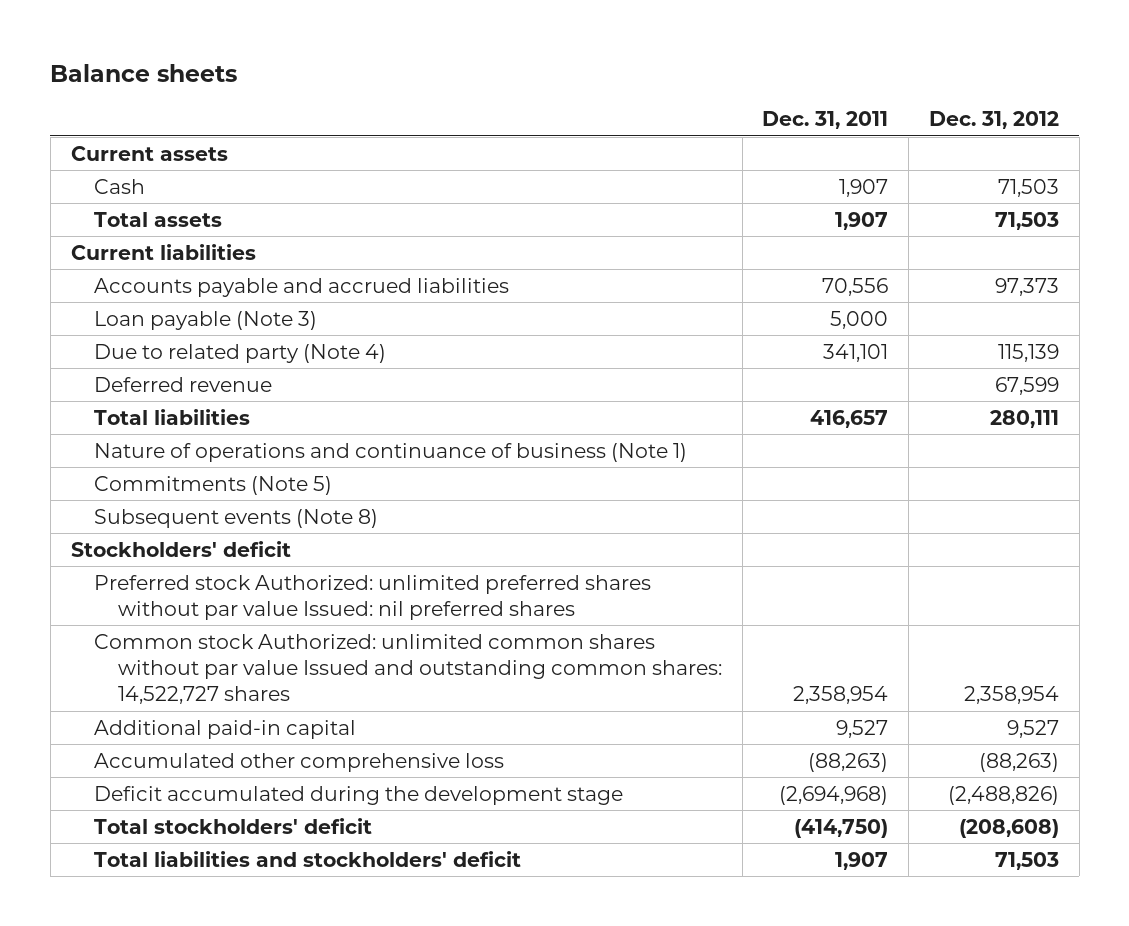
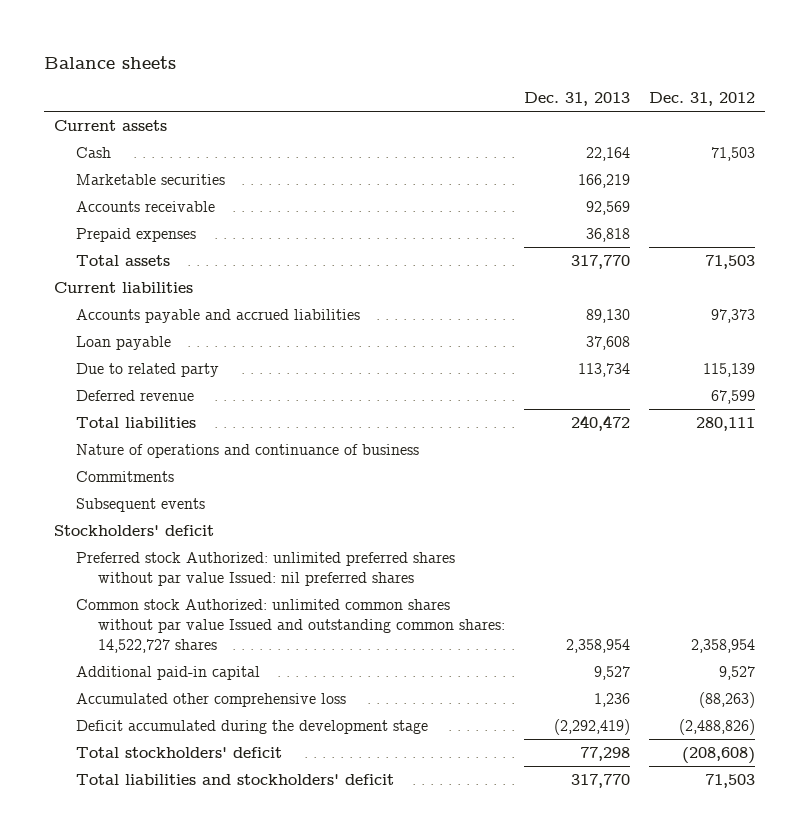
- | Dec. 31, 2011 | Dec. 31, 2012
+ | Dec. 31, 2013 | Dec. 31, 2012
+ Marketable securities | 166,219 |
+ Accounts receivable | 92,569 |
+ Prepaid expenses | 36,818 |
- Loan payable (Note 3) | 5,000 |
- Due to related party (Note 4) | 341,101 | 115,139
+ Loan payable | 37,608 |
+ Due to related party | 113,734 | 115,139
- Nature of operations and continuance of business (Note 1)
- Commitments (Note 5)
- Subsequent events (Note 8)
+ Nature of operations and continuance of business
+ Commitments
+ Subsequent events

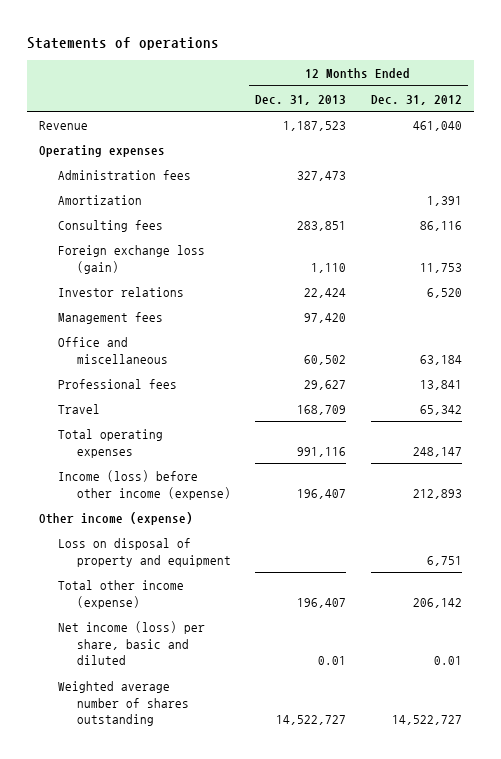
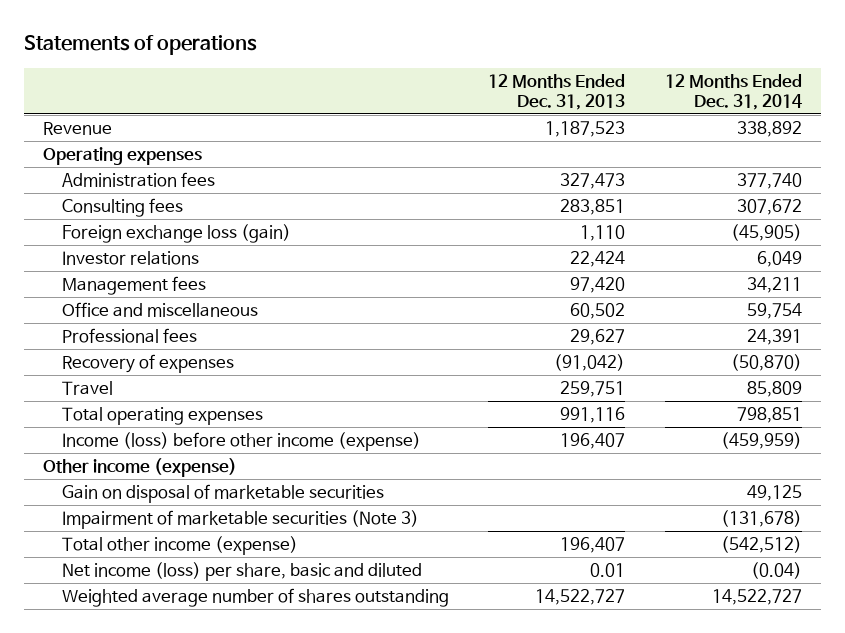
- | 12 Months Ended Dec. 31, 2013 | 12 Months Ended Dec. 31, 2012
+ | 12 Months Ended Dec. 31, 2013 | 12 Months Ended Dec. 31, 2014
- Amortization | | 1,391
- Travel | 168,709 | 65,342
+ Recovery of expenses | (91,042) | (50,870)
+ Travel | 259,751 | 85,809
- Loss on disposal of property and equipment | | 6,751
+ Gain on disposal of marketable securities | | 49,125
+ Impairment of marketable securities (Note 3) | | (131,678)

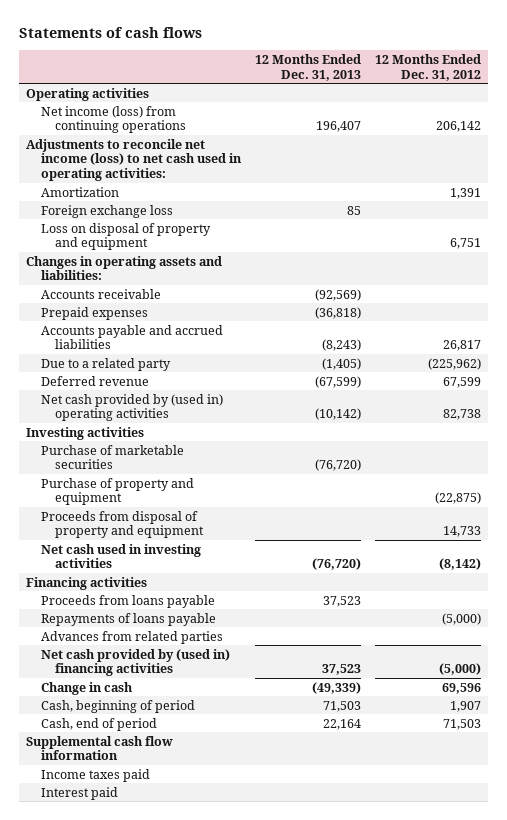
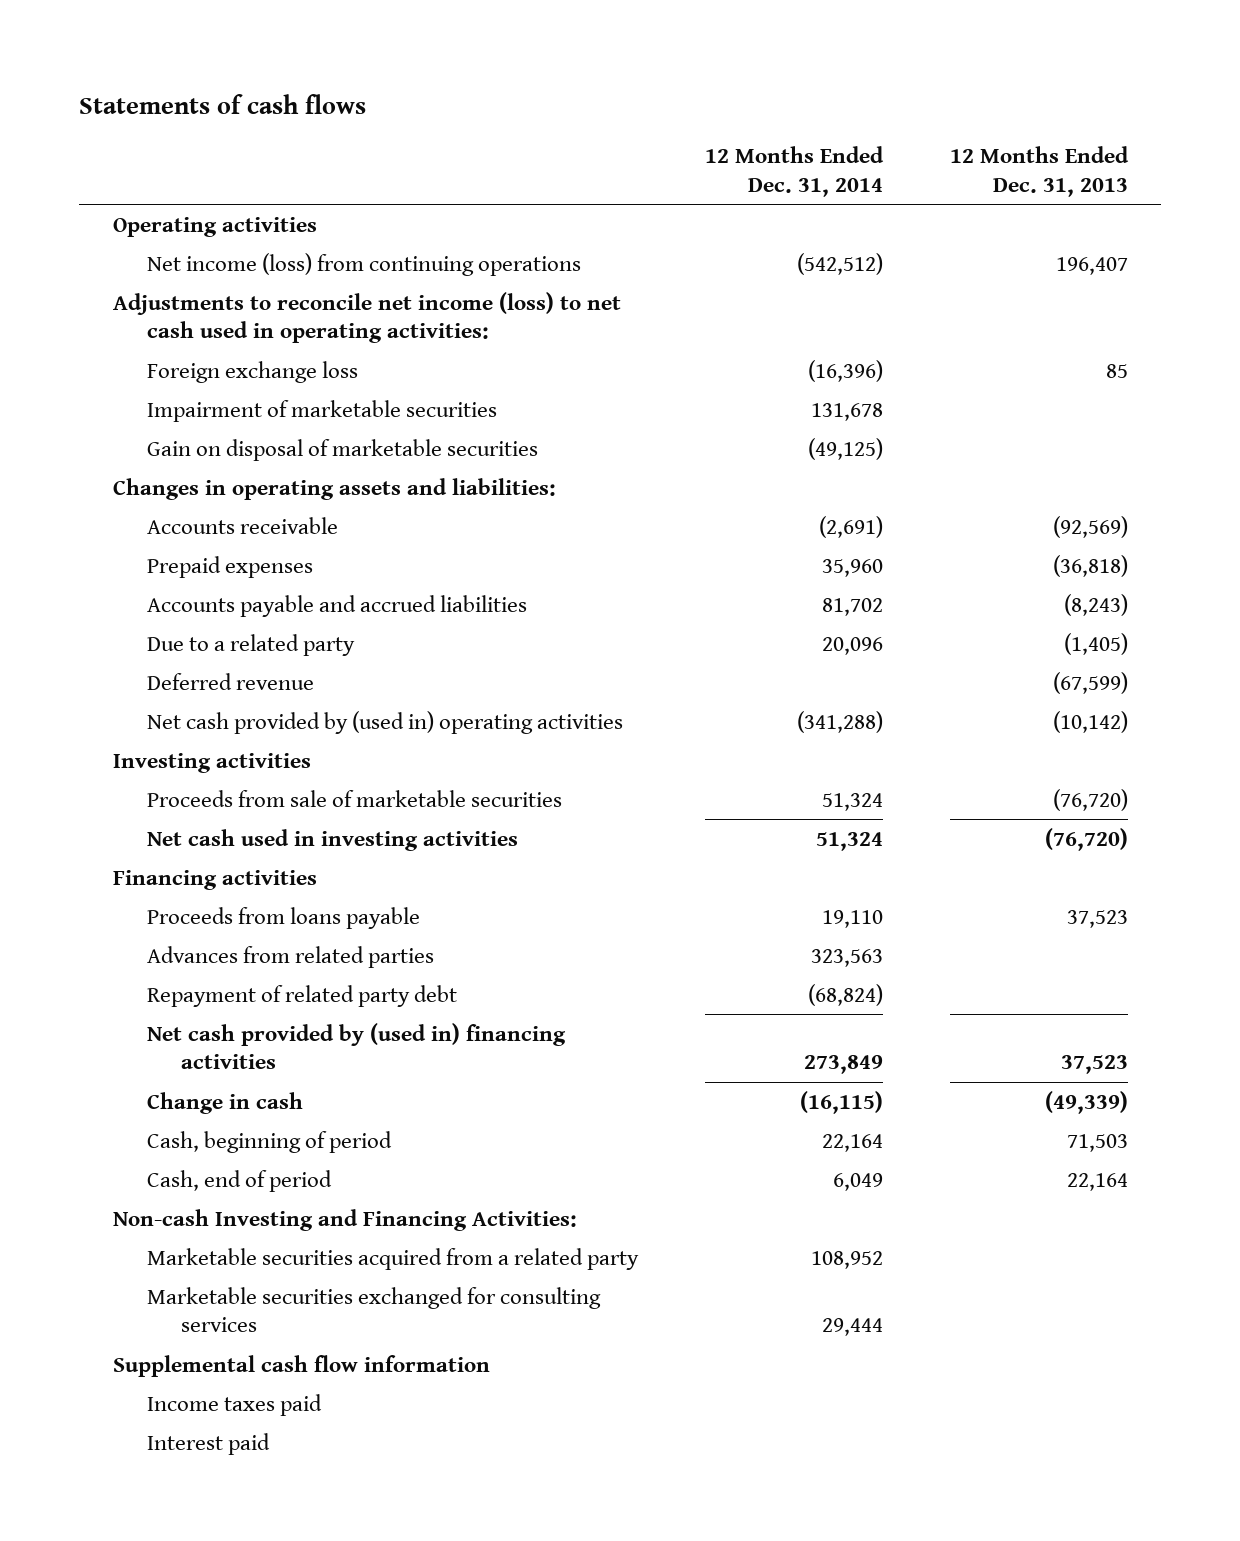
- | 12 Months Ended Dec. 31, 2013 | 12 Months Ended Dec. 31, 2012
+ | 12 Months Ended Dec. 31, 2014 | 12 Months Ended Dec. 31, 2013
- Amortization | | 1,391
- Loss on disposal of property and equipment | | 6,751
+ Impairment of marketable securities | 131,678 |
+ Gain on disposal of marketable securities | (49,125) |
- Purchase of marketable securities | (76,720) |
- Purchase of property and equipment | | (22,875)
- Proceeds from disposal of property and equipment | | 14,733
+ Proceeds from sale of marketable securities | 51,324 | (76,720)
- Repayments of loans payable | | (5,000)
+ Repayment of related party debt | (68,824) |
+ Non-cash Investing and Financing Activities:
+ Marketable securities acquired from a related party | 108,952 |
+ Marketable securities exchanged for consulting services | 29,444 |

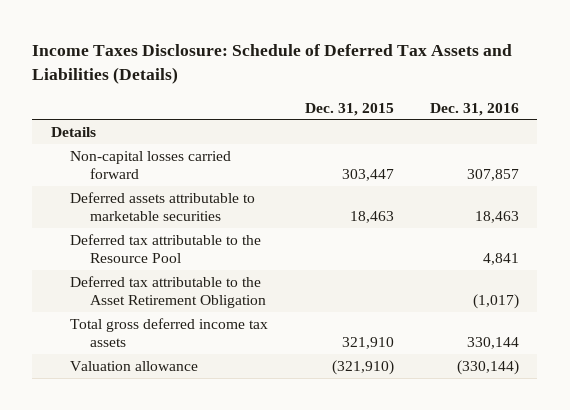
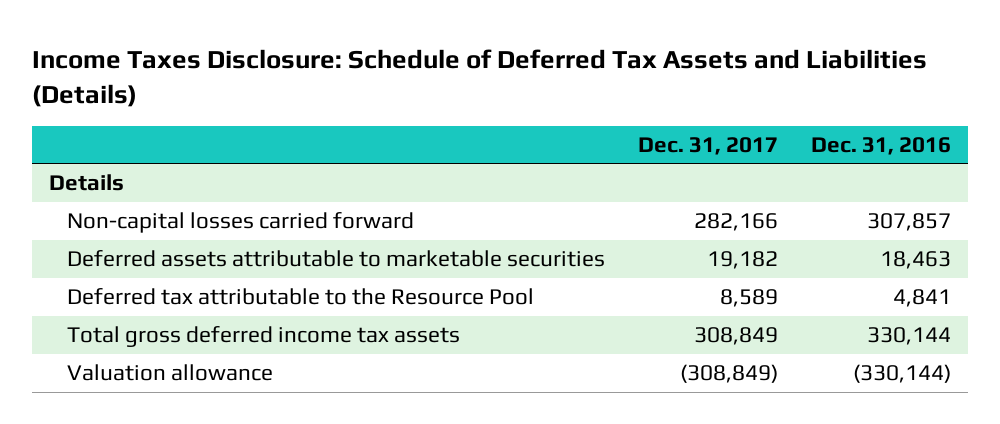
- | Dec. 31, 2015 | Dec. 31, 2016
+ | Dec. 31, 2017 | Dec. 31, 2016
- Deferred tax attributable to the Asset Retirement Obligation | | (1,017)

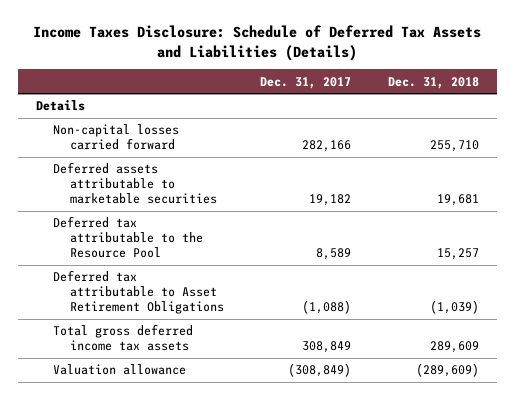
- | Dec. 31, 2017 | Dec. 31, 2016
+ | Dec. 31, 2017 | Dec. 31, 2018
+ Deferred tax attributable to Asset Retirement Obligations | (1,088) | (1,039)

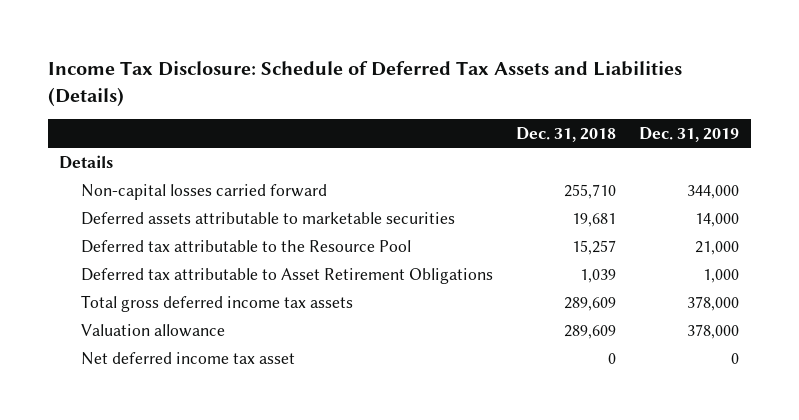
- Income Taxes Disclosure: Schedule of Deferred Tax Assets and Liabilities (Details)
+ Income Tax Disclosure: Schedule of Deferred Tax Assets and Liabilities (Details)
- | Dec. 31, 2017 | Dec. 31, 2018
+ | Dec. 31, 2018 | Dec. 31, 2019
- Deferred tax attributable to Asset Retirement Obligations | (1,088) | (1,039)
+ Deferred tax attributable to Asset Retirement Obligations | 1,039 | 1,000
- Valuation allowance | (308,849) | (289,609)
+ Valuation allowance | 289,609 | 378,000
+ Net deferred income tax asset | 0 | 0

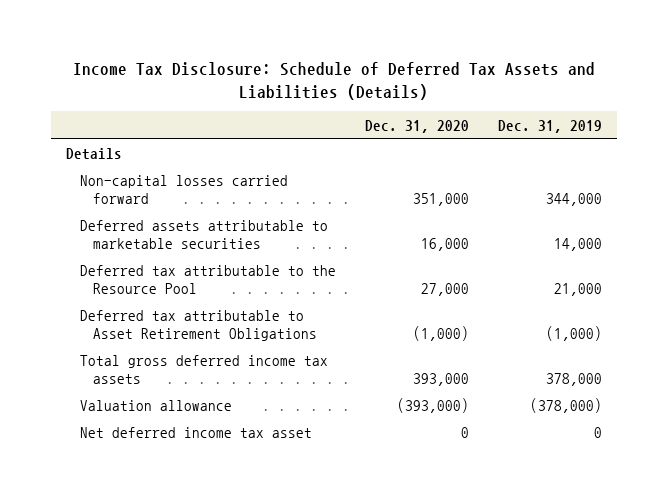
- | Dec. 31, 2018 | Dec. 31, 2019
+ | Dec. 31, 2020 | Dec. 31, 2019
- Deferred tax attributable to Asset Retirement Obligations | 1,039 | 1,000
+ Deferred tax attributable to Asset Retirement Obligations | (1,000) | (1,000)
- Valuation allowance | 289,609 | 378,000
+ Valuation allowance | (393,000) | (378,000)

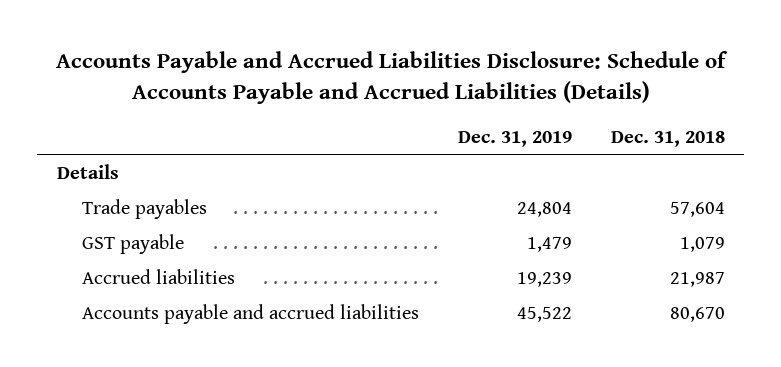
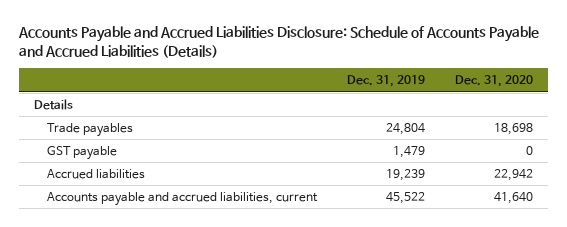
- | Dec. 31, 2019 | Dec. 31, 2018
+ | Dec. 31, 2019 | Dec. 31, 2020
- Accounts payable and accrued liabilities | 45,522 | 80,670
+ Accounts payable and accrued liabilities, current | 45,522 | 41,640

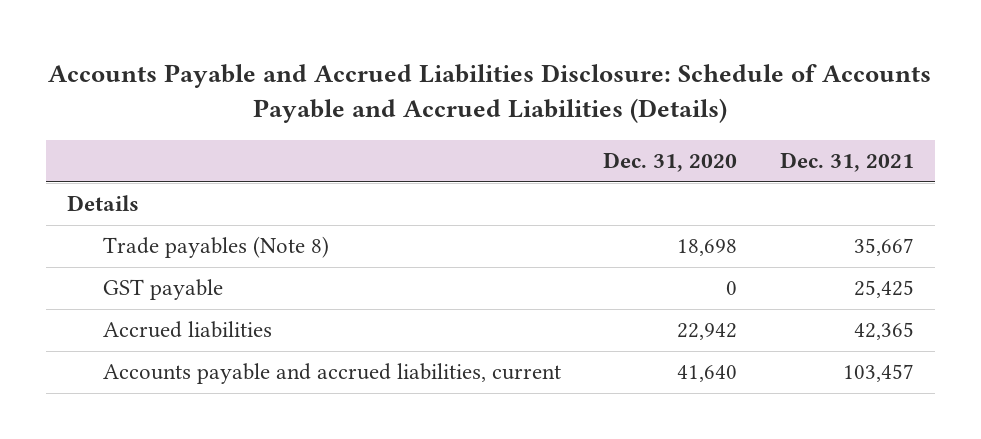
- | Dec. 31, 2019 | Dec. 31, 2020
+ | Dec. 31, 2020 | Dec. 31, 2021
- Trade payables | 24,804 | 18,698
+ Trade payables (Note 8) | 18,698 | 35,667

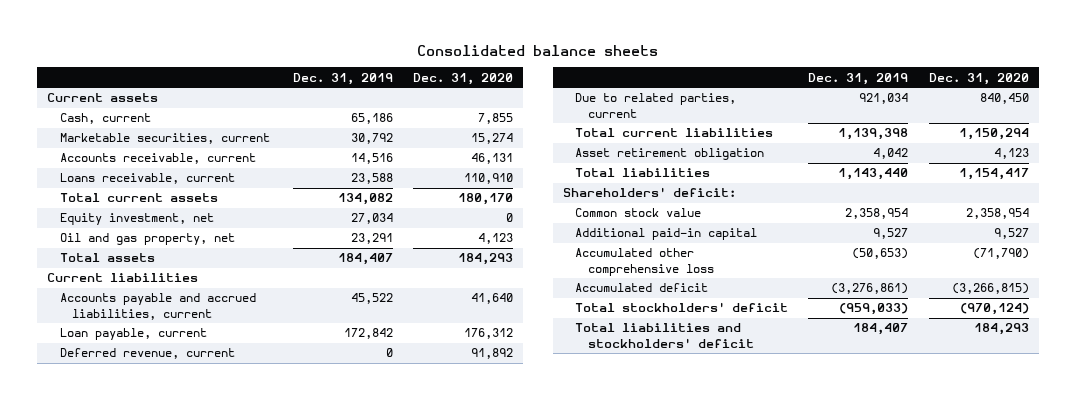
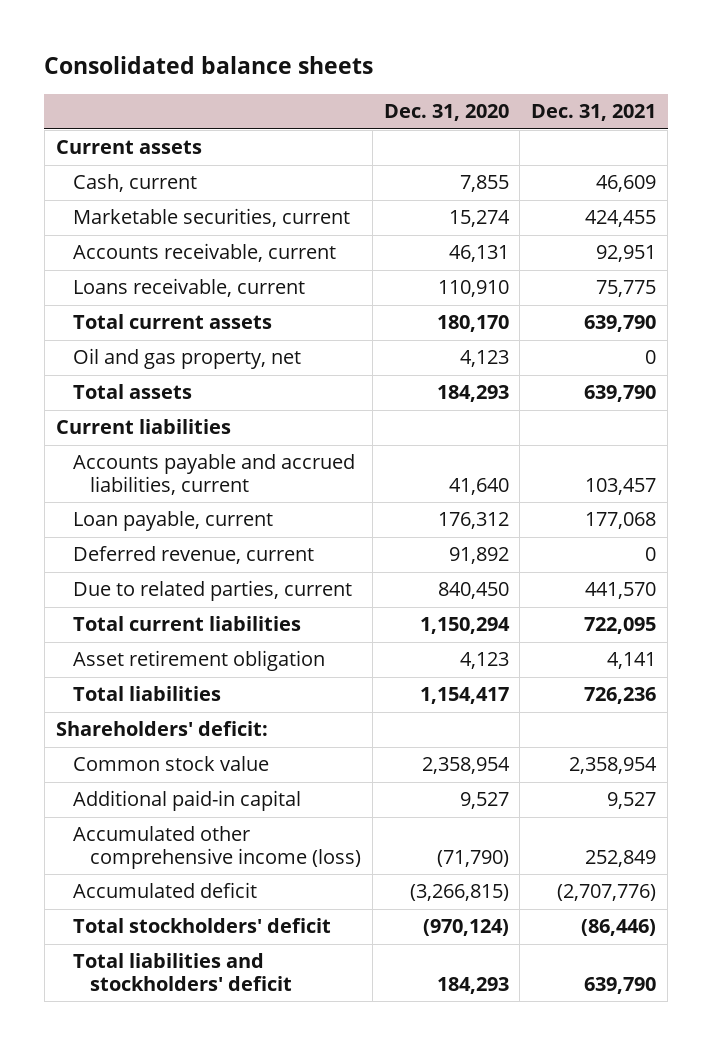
- | Dec. 31, 2019 | Dec. 31, 2020
+ | Dec. 31, 2020 | Dec. 31, 2021
- Equity investment, net | 27,034 | 0
- Accumulated other comprehensive loss | (50,653) | (71,790)
+ Accumulated other comprehensive income (loss) | (71,790) | 252,849

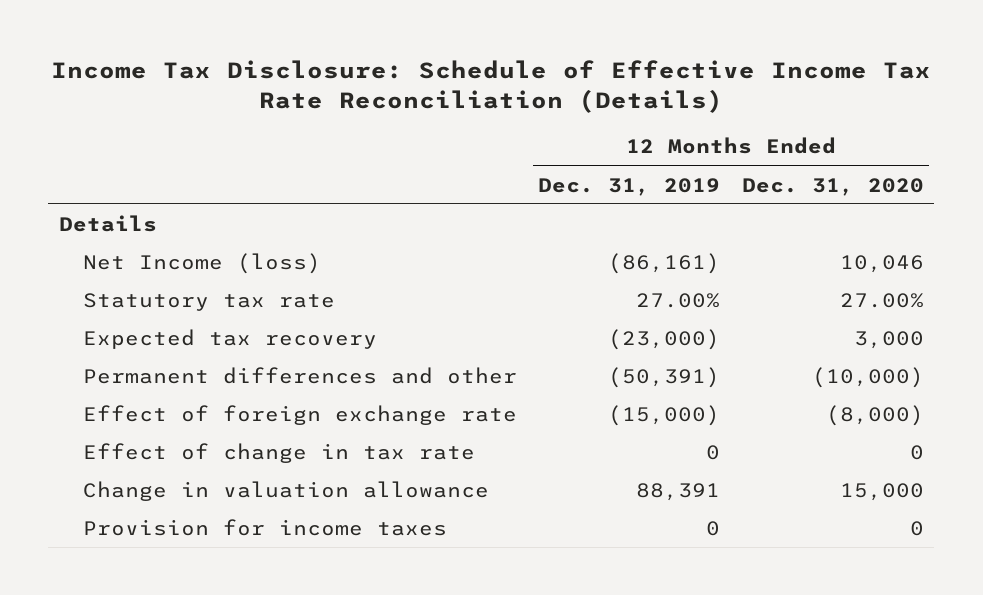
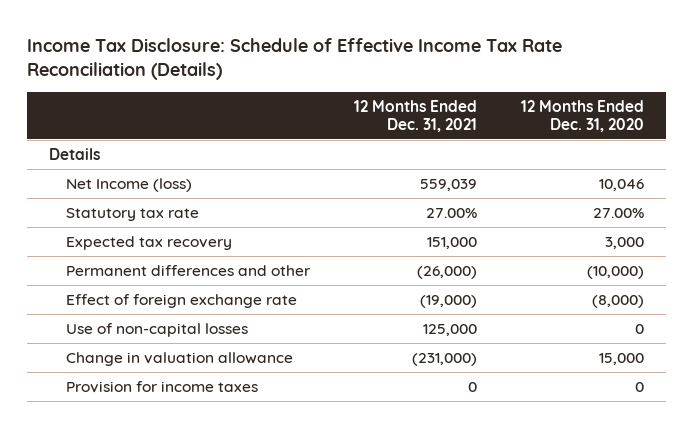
- | 12 Months Ended Dec. 31, 2019 | 12 Months Ended Dec. 31, 2020
+ | 12 Months Ended Dec. 31, 2021 | 12 Months Ended Dec. 31, 2020
- Effect of change in tax rate | 0 | 0
+ Use of non-capital losses | 125,000 | 0

